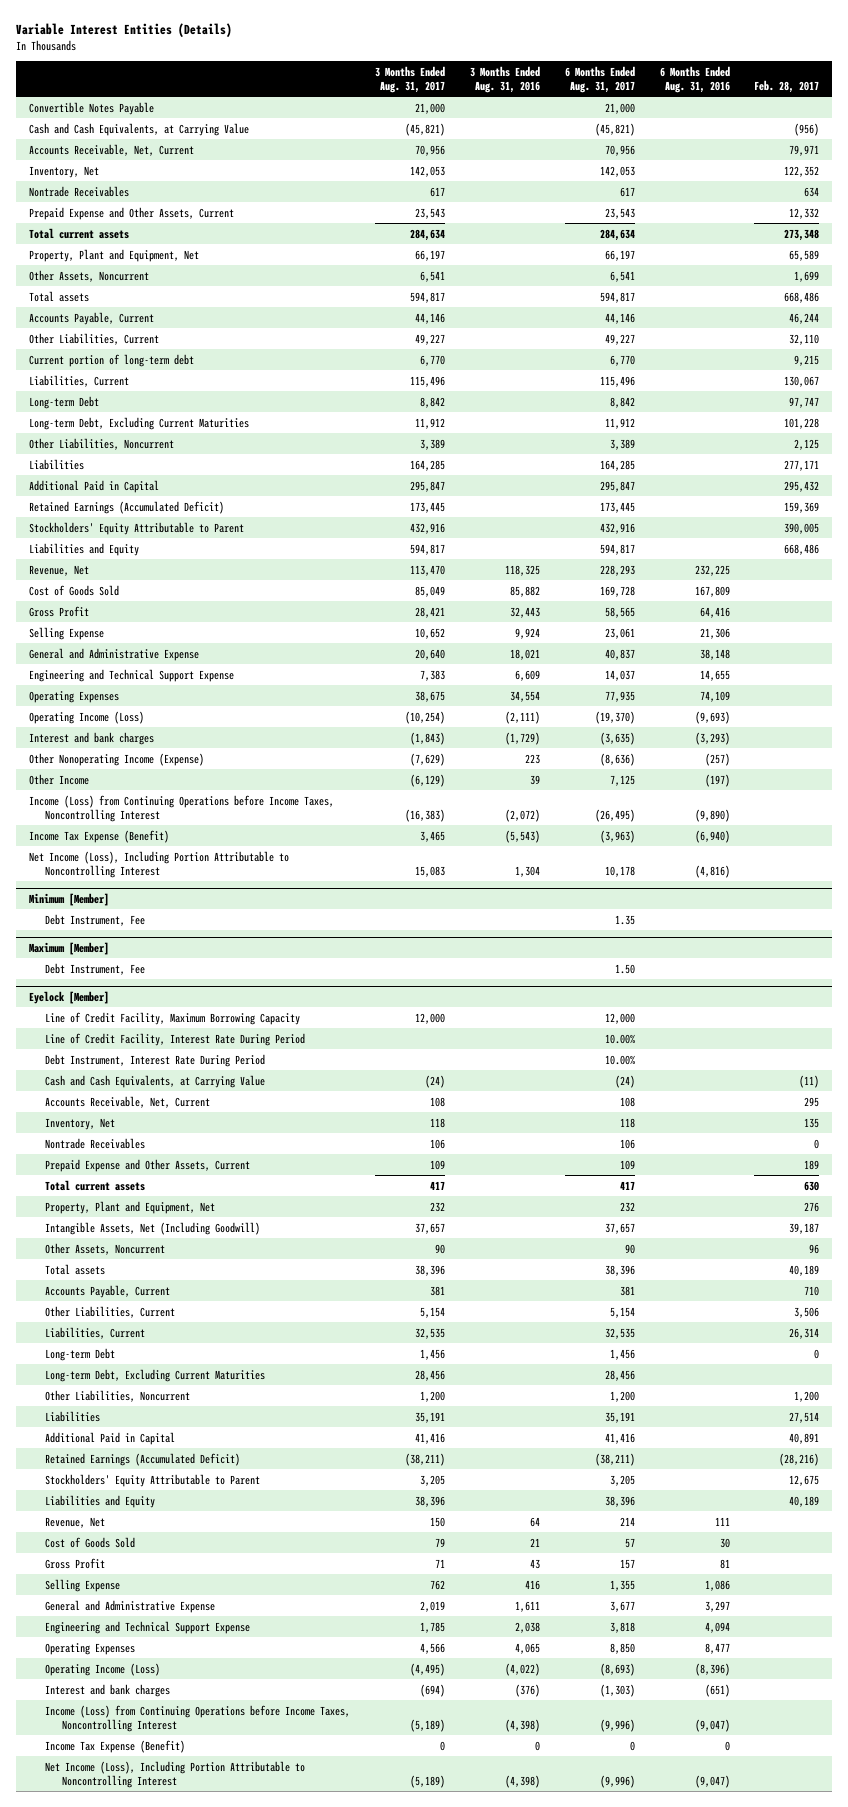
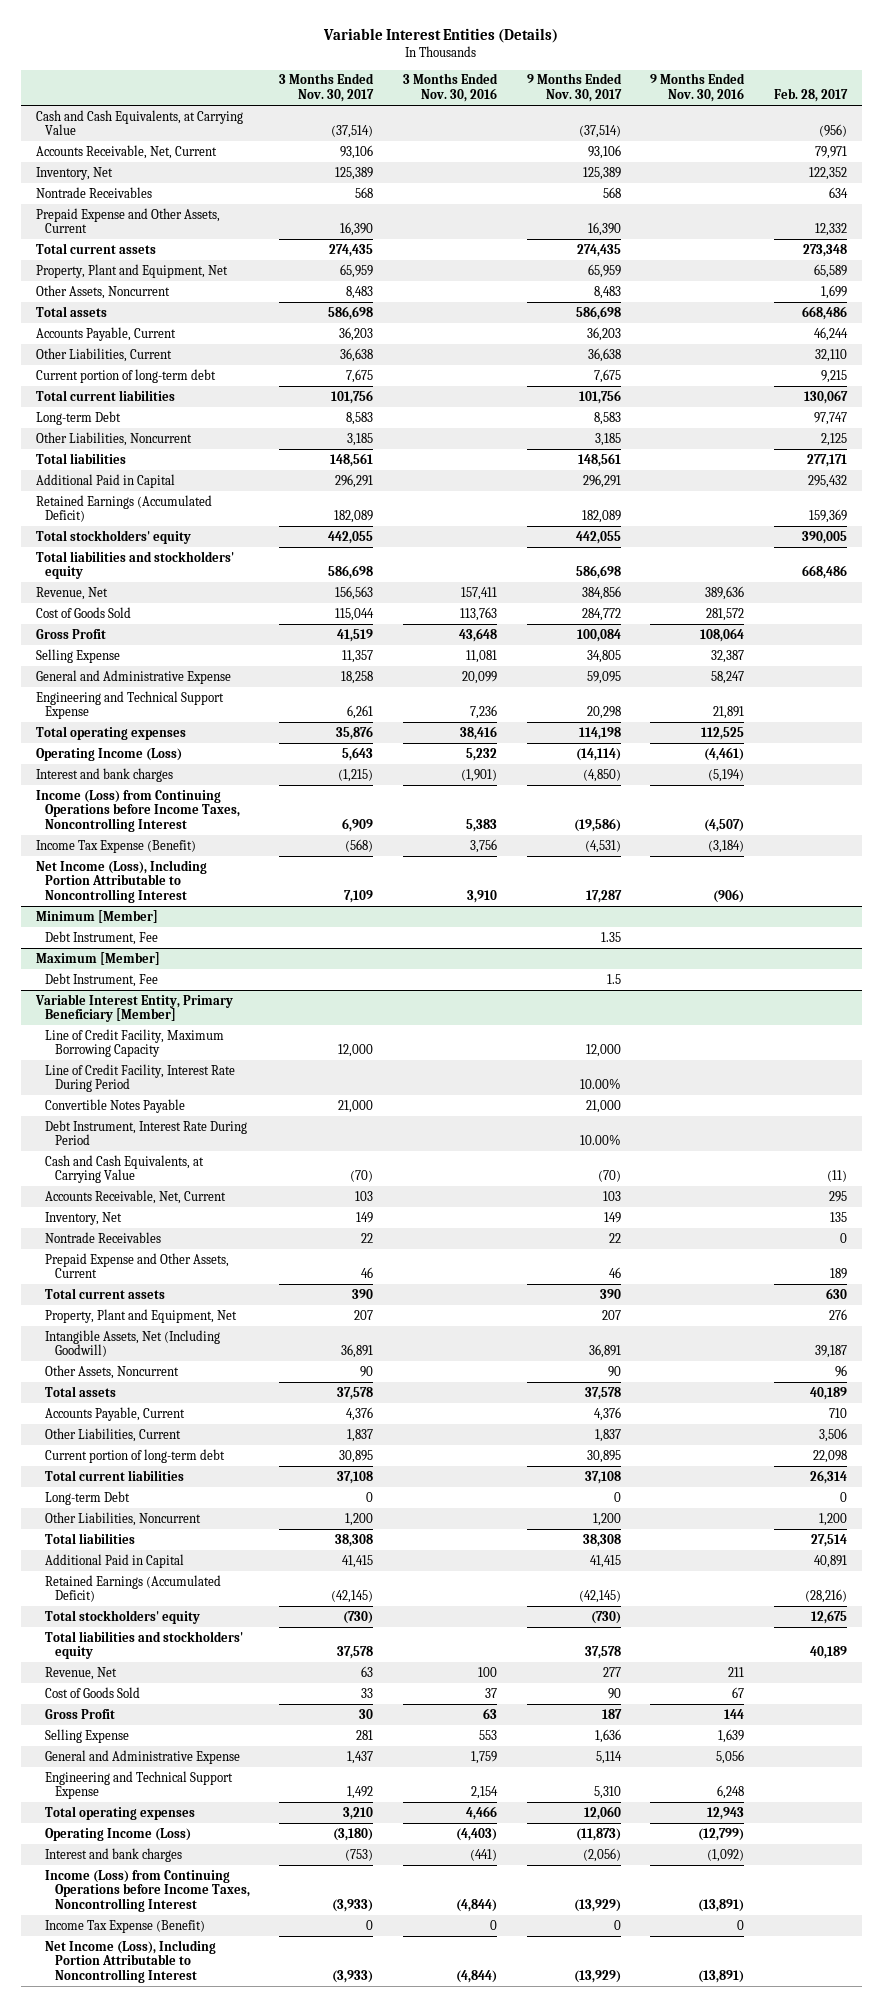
- | 3 Months Ended Aug. 31, 2017 | 3 Months Ended Aug. 31, 2016 | 6 Months Ended Aug. 31, 2017 | 6 Months Ended Aug. 31, 2016 | Feb. 28, 2017
+ | 3 Months Ended Nov. 30, 2017 | 3 Months Ended Nov. 30, 2016 | 9 Months Ended Nov. 30, 2017 | 9 Months Ended Nov. 30, 2016 | Feb. 28, 2017
- Convertible Notes Payable | 21,000 | | 21,000 | |
- Liabilities, Current | 115,496 | | 115,496 | | 130,067
+ Total current liabilities | 101,756 | | 101,756 | | 130,067
- Long-term Debt, Excluding Current Maturities | 11,912 | | 11,912 | | 101,228
- Liabilities | 164,285 | | 164,285 | | 277,171
+ Total liabilities | 148,561 | | 148,561 | | 277,171
- Stockholders' Equity Attributable to Parent | 432,916 | | 432,916 | | 390,005
- Liabilities and Equity | 594,817 | | 594,817 | | 668,486
+ Total stockholders' equity | 442,055 | | 442,055 | | 390,005
+ Total liabilities and stockholders' equity | 586,698 | | 586,698 | | 668,486
- Operating Expenses | 38,675 | 34,554 | 77,935 | 74,109 |
+ Total operating expenses | 35,876 | 38,416 | 114,198 | 112,525 |
- Other Nonoperating Income (Expense) | (7,629) | 223 | (8,636) | (257) |
- Other Income | (6,129) | 39 | 7,125 | (197) |
- Eyelock [Member]
+ Variable Interest Entity, Primary Beneficiary [Member]
+ Convertible Notes Payable | 21,000 | | 21,000 | |
- Liabilities, Current | 32,535 | | 32,535 | | 26,314
+ Current portion of long-term debt | 30,895 | | 30,895 | | 22,098
+ Total current liabilities | 37,108 | | 37,108 | | 26,314
- Long-term Debt, Excluding Current Maturities | 28,456 | | 28,456 | |
- Liabilities | 35,191 | | 35,191 | | 27,514
+ Total liabilities | 38,308 | | 38,308 | | 27,514
- Stockholders' Equity Attributable to Parent | 3,205 | | 3,205 | | 12,675
- Liabilities and Equity | 38,396 | | 38,396 | | 40,189
+ Total stockholders' equity | (730) | | (730) | | 12,675
+ Total liabilities and stockholders' equity | 37,578 | | 37,578 | | 40,189
- Operating Expenses | 4,566 | 4,065 | 8,850 | 8,477 |
+ Total operating expenses | 3,210 | 4,466 | 12,060 | 12,943 |

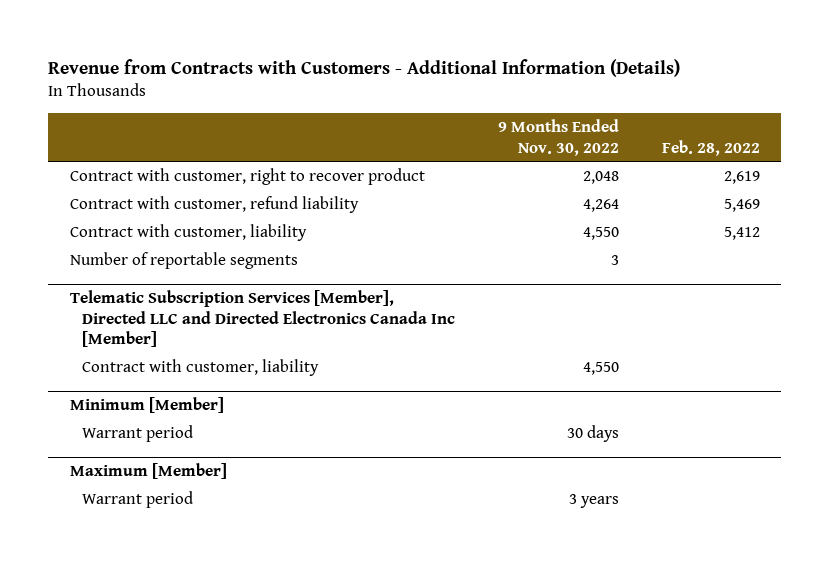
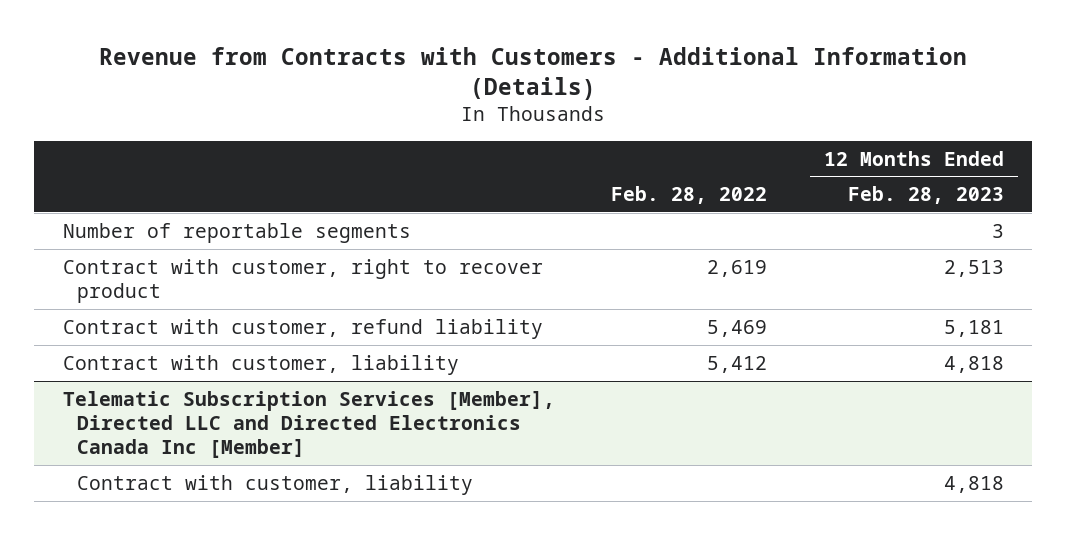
- | 9 Months Ended Nov. 30, 2022 | Feb. 28, 2022
+ | Feb. 28, 2022 | 12 Months Ended Feb. 28, 2023
moved up: Number of reportable segments | | 3
- Minimum [Member]
- Warrant period | 30 days |
- Maximum [Member]
- Warrant period | 3 years |

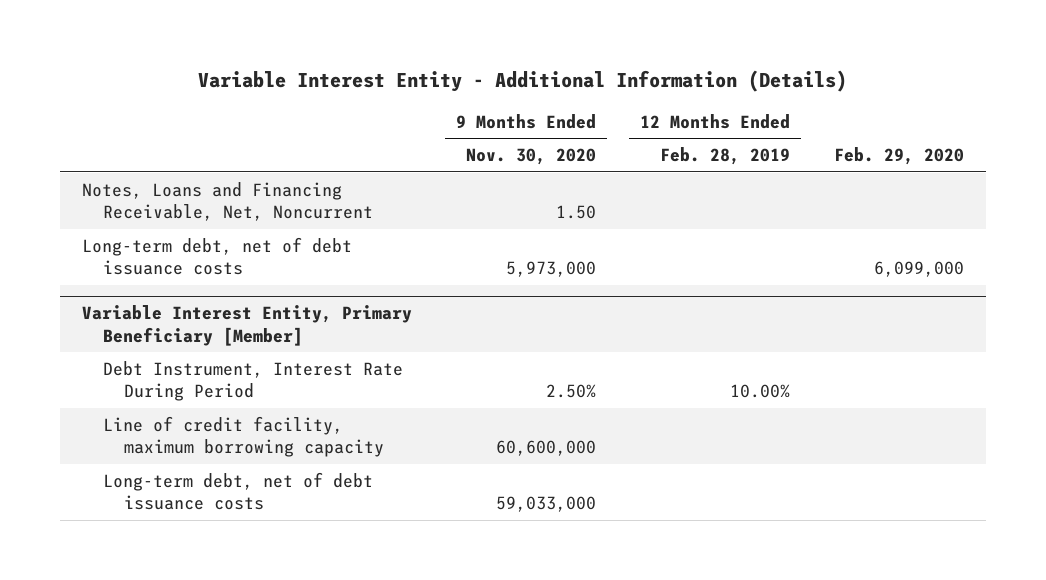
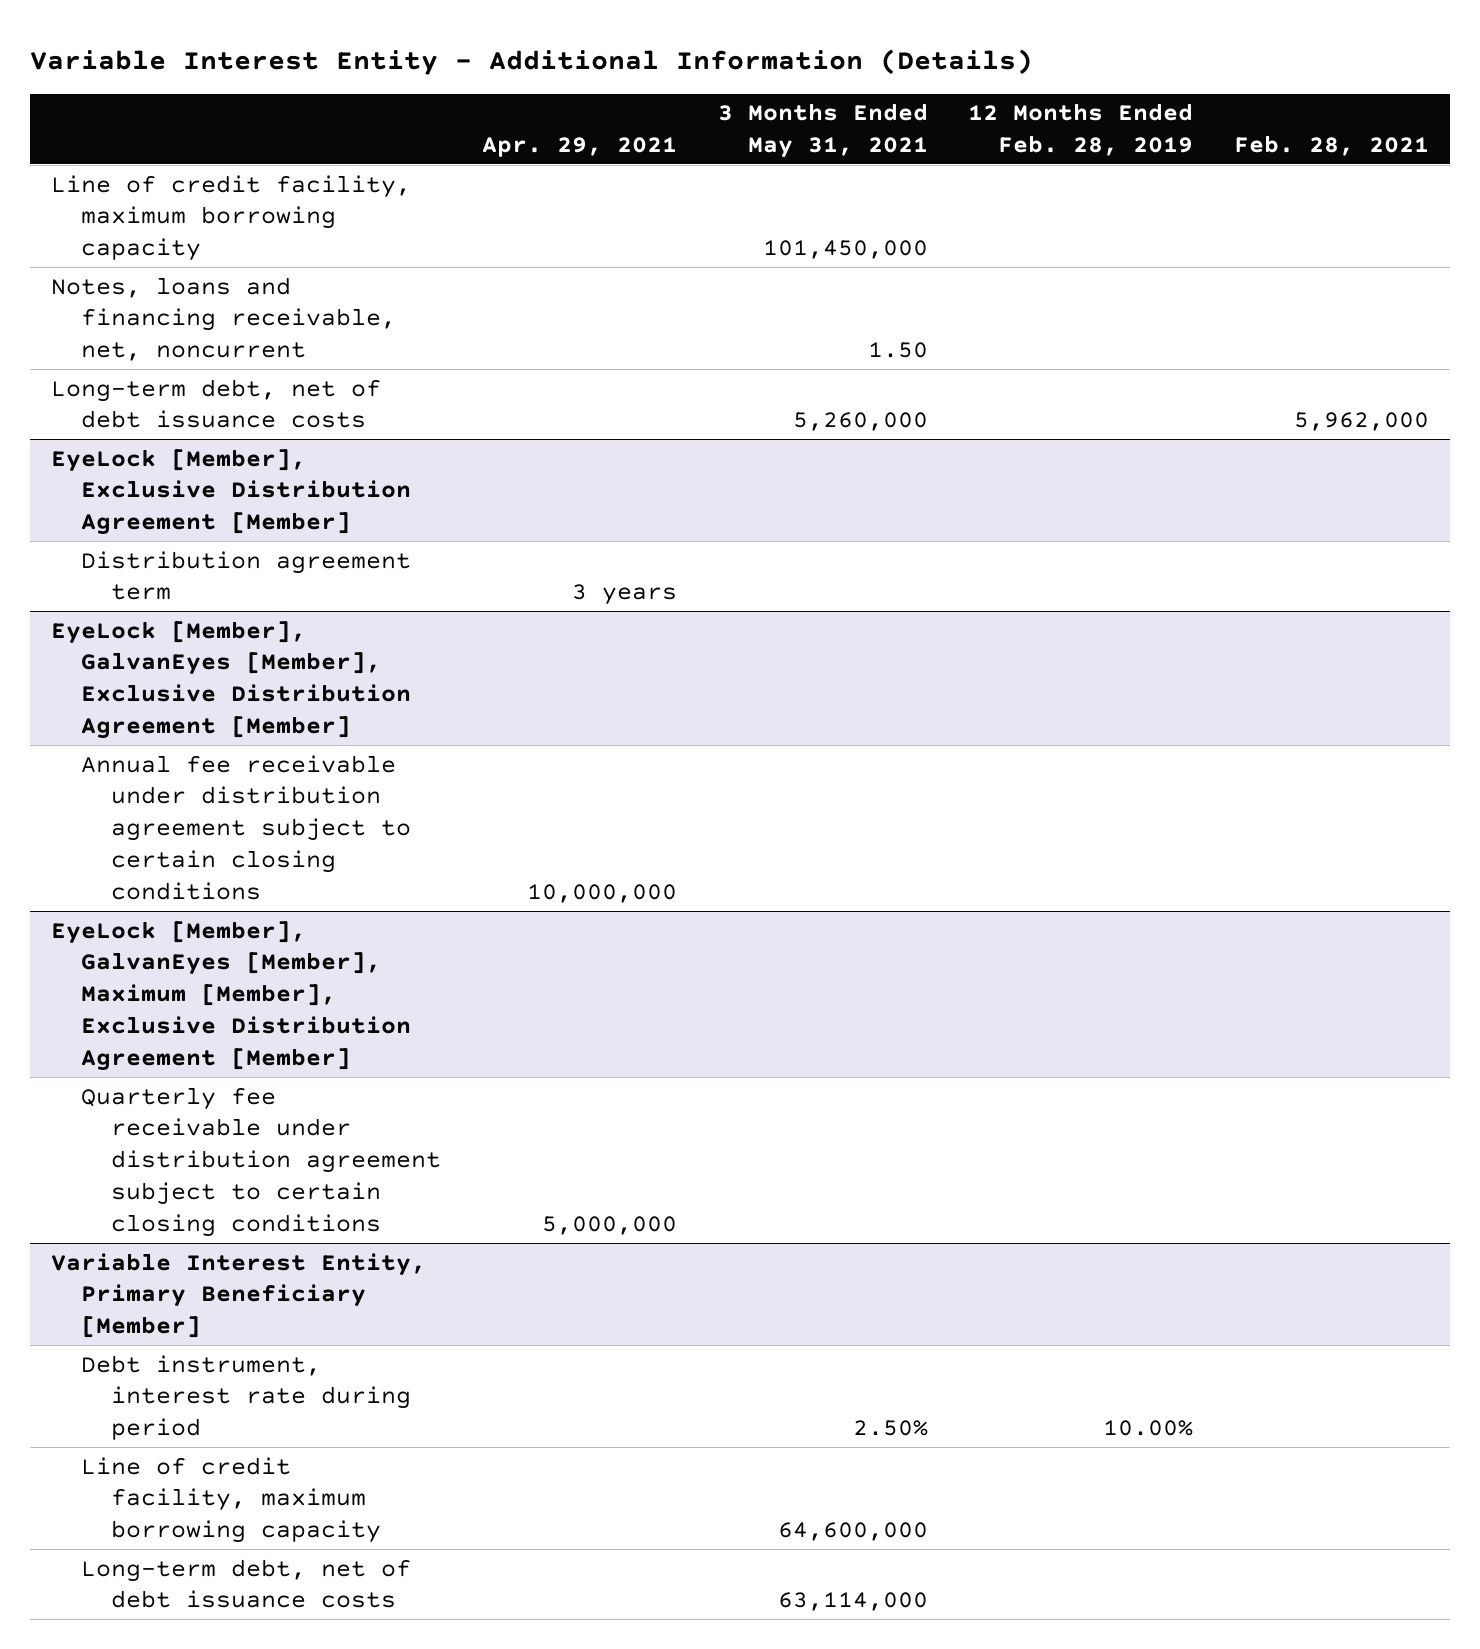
- | 9 Months Ended Nov. 30, 2020 | 12 Months Ended Feb. 28, 2019 | Feb. 29, 2020
+ | Apr. 29, 2021 | 3 Months Ended May 31, 2021 | 12 Months Ended Feb. 28, 2019 | Feb. 28, 2021
- Notes, Loans and Financing Receivable, Net, Noncurrent | 1.50 | |
+ Line of credit facility, maximum borrowing capacity | | 101,450,000 | |
+ Notes, loans and financing receivable, net, noncurrent | | 1.50 | |
+ EyeLock [Member], Exclusive Distribution Agreement [Member]
+ Distribution agreement term | 3 years | | |
+ EyeLock [Member], GalvanEyes [Member], Exclusive Distribution Agreement [Member]
+ Annual fee receivable under distribution agreement subject to certain closing conditions | 10,000,000 | | |
+ EyeLock [Member], GalvanEyes [Member], Maximum [Member], Exclusive Distribution Agreement [Member]
+ Quarterly fee receivable under distribution agreement subject to certain closing conditions | 5,000,000 | | |
@ Variable Interest Entity, Primary Beneficiary [Member]
- Debt Instrument, Interest Rate During Period | 2.50% | 10.00% |
+ Debt instrument, interest rate during period | | 2.50% | 10.00% |

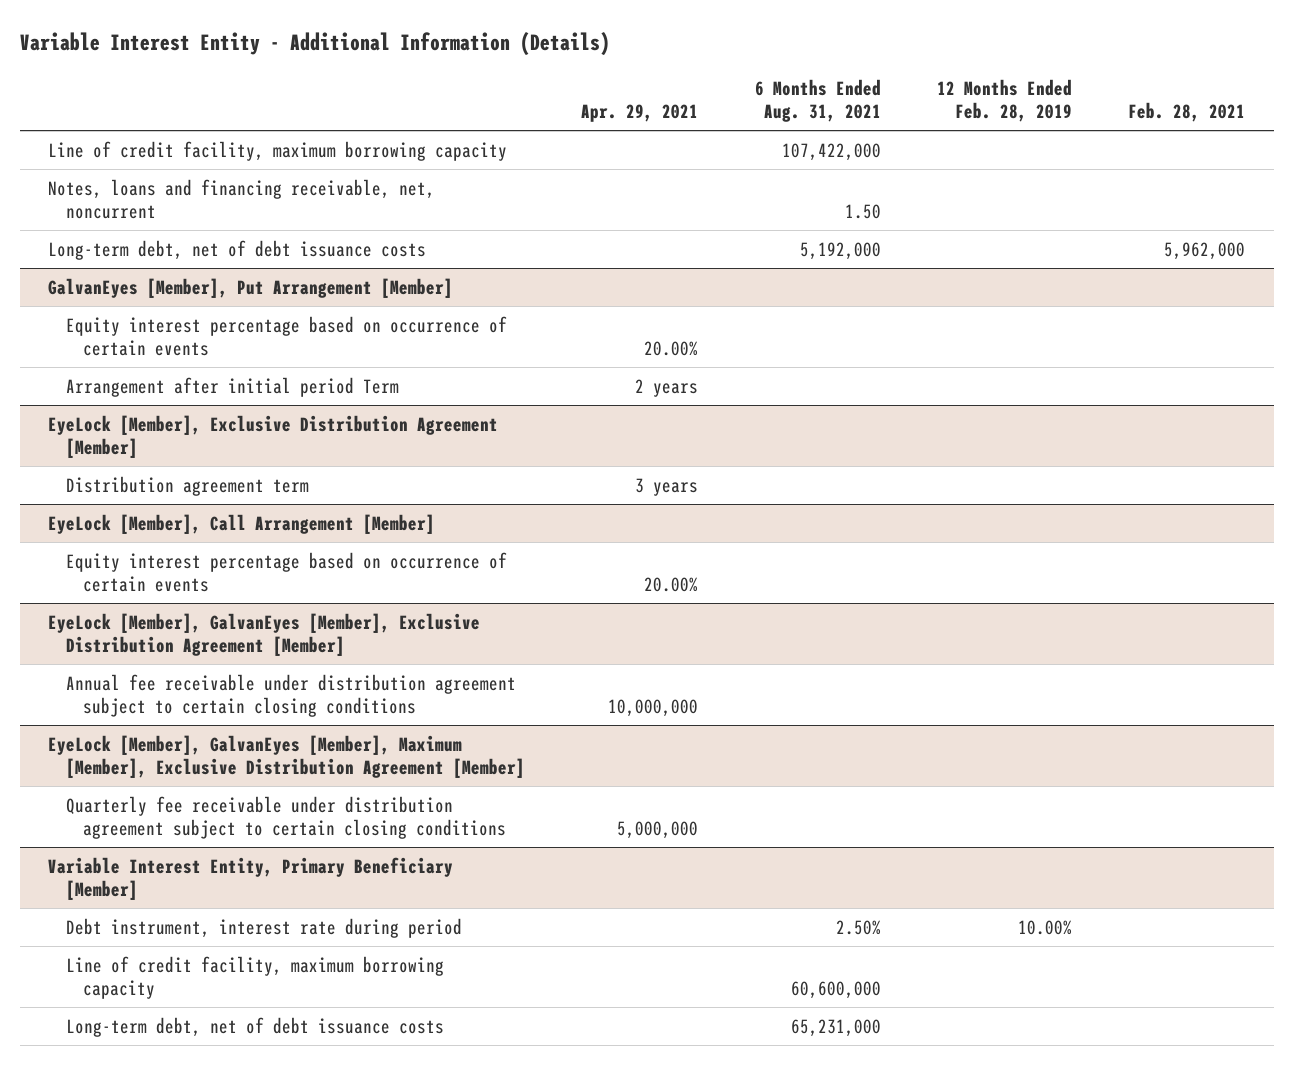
- | Apr. 29, 2021 | 3 Months Ended May 31, 2021 | 12 Months Ended Feb. 28, 2019 | Feb. 28, 2021
+ | Apr. 29, 2021 | 6 Months Ended Aug. 31, 2021 | 12 Months Ended Feb. 28, 2019 | Feb. 28, 2021
+ GalvanEyes [Member], Put Arrangement [Member]
+ Equity interest percentage based on occurrence of certain events | 20.00% | | |
+ Arrangement after initial period Term | 2 years | | |
+ EyeLock [Member], Call Arrangement [Member]
+ Equity interest percentage based on occurrence of certain events | 20.00% | | |

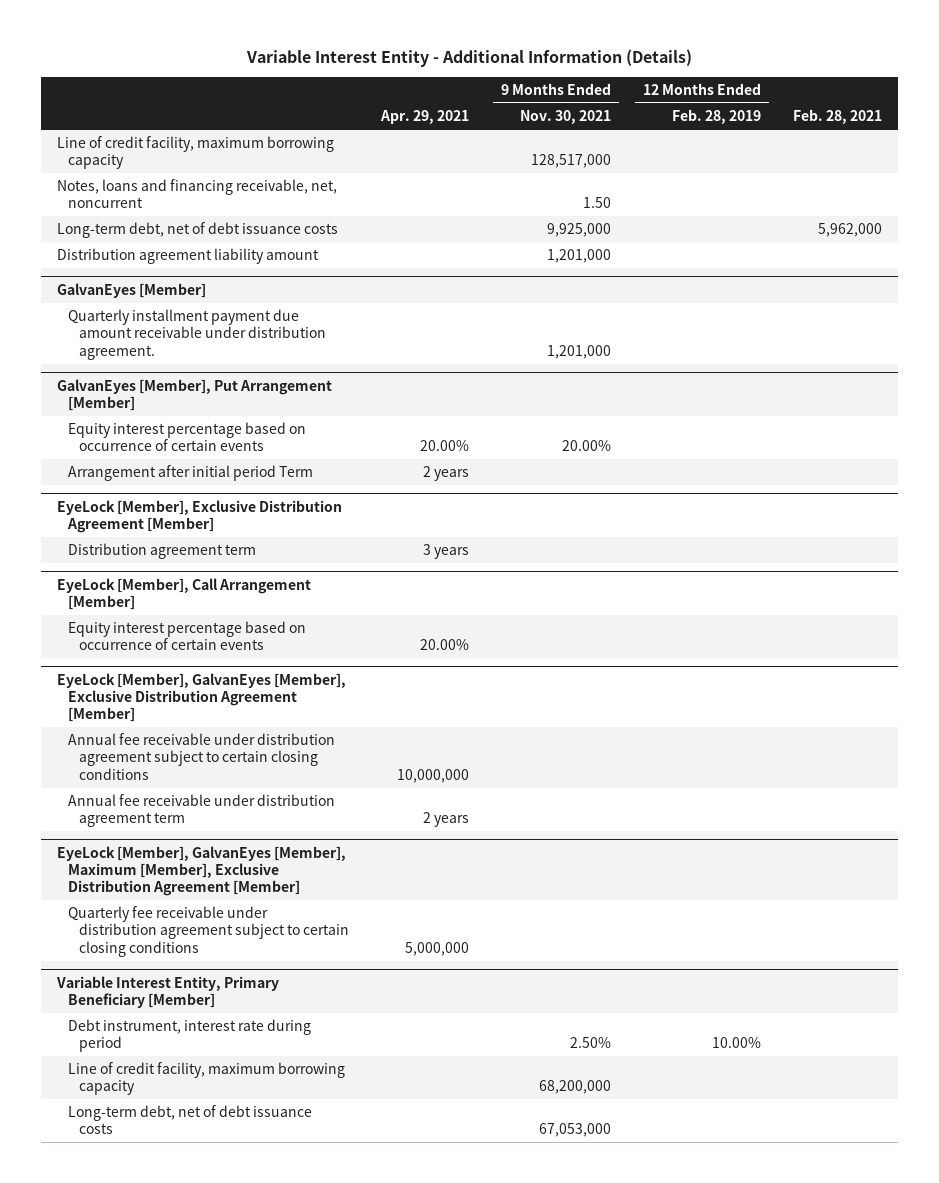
- | Apr. 29, 2021 | 6 Months Ended Aug. 31, 2021 | 12 Months Ended Feb. 28, 2019 | Feb. 28, 2021
+ | Apr. 29, 2021 | 9 Months Ended Nov. 30, 2021 | 12 Months Ended Feb. 28, 2019 | Feb. 28, 2021
+ Distribution agreement liability amount | | 1,201,000 | |
+ GalvanEyes [Member]
+ Quarterly installment payment due amount receivable under distribution agreement. | | 1,201,000 | |
@ EyeLock [Member], GalvanEyes [Member], Exclusive Distribution Agreement [Member]
+ Annual fee receivable under distribution agreement term | 2 years | | |

